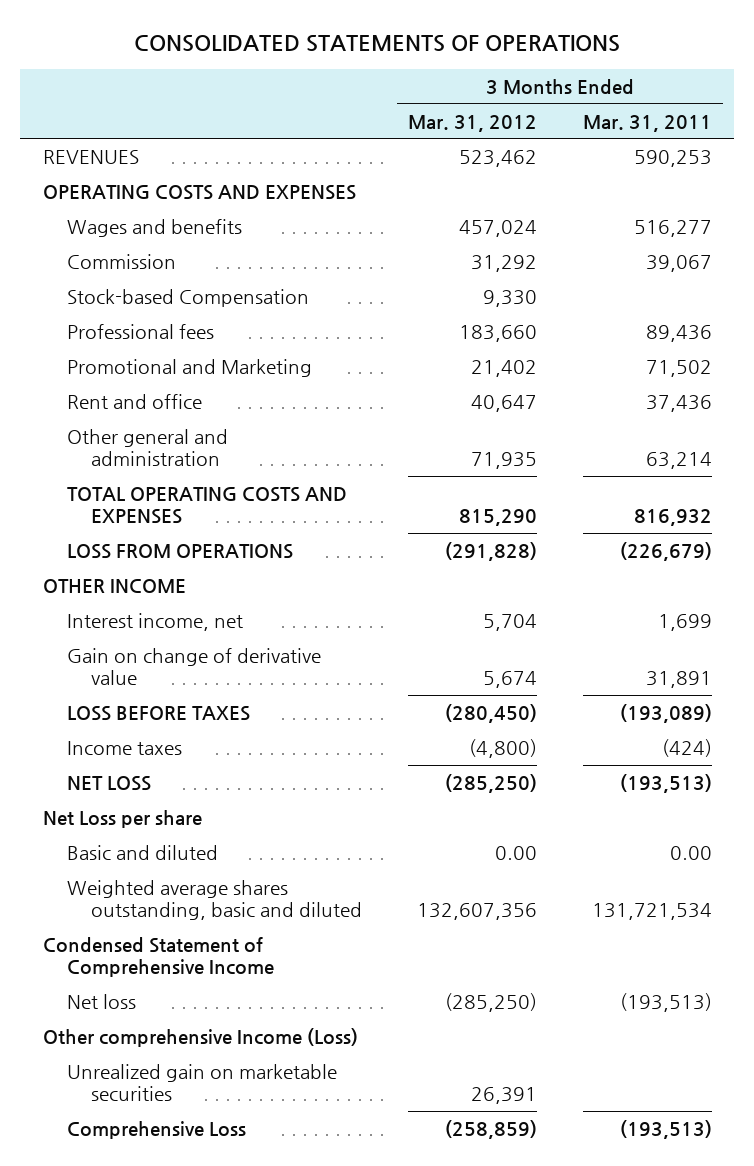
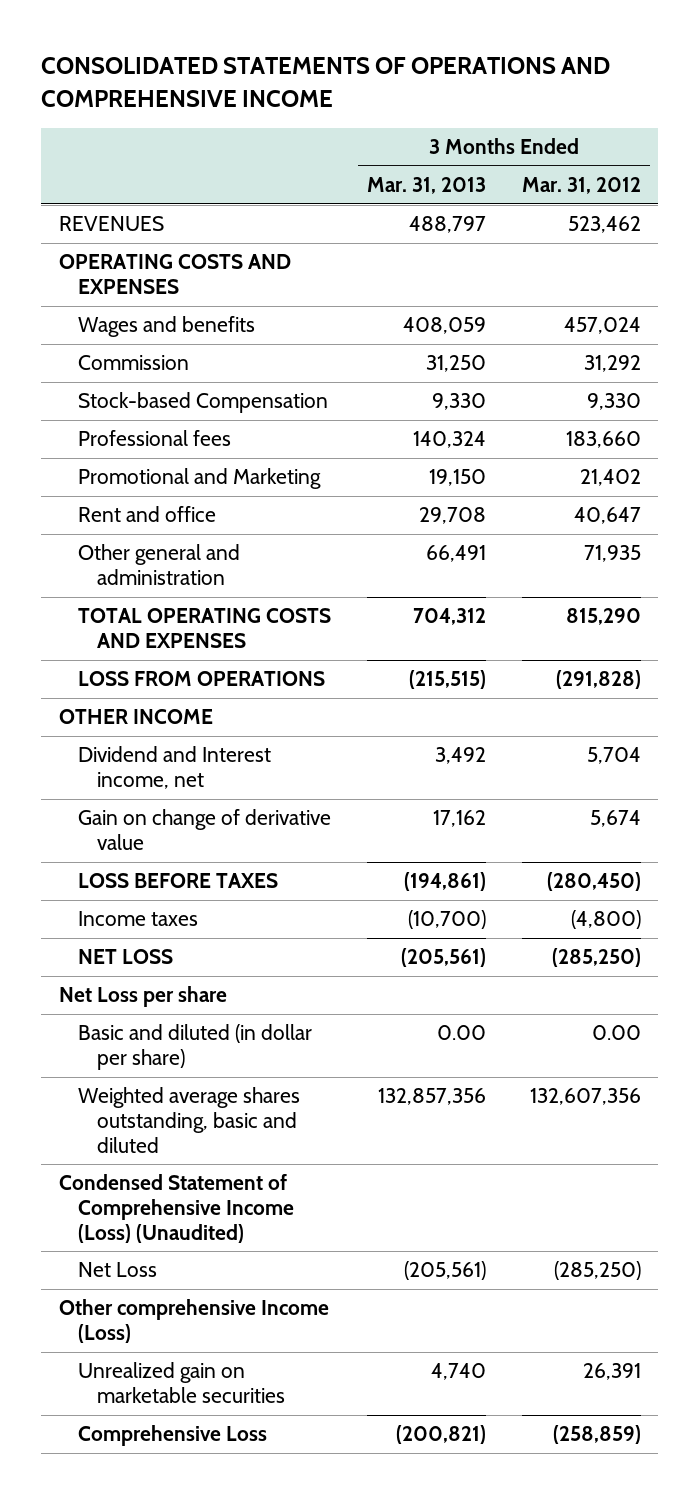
- CONSOLIDATED STATEMENTS OF OPERATIONS
+ CONSOLIDATED STATEMENTS OF OPERATIONS AND COMPREHENSIVE INCOME
- | 3 Months Ended Mar. 31, 2012 | 3 Months Ended Mar. 31, 2011
+ | 3 Months Ended Mar. 31, 2013 | 3 Months Ended Mar. 31, 2012
- Interest income, net | 5,704 | 1,699
+ Dividend and Interest income, net | 3,492 | 5,704
- Basic and diluted | 0.00 | 0.00
+ Basic and diluted (in dollar per share) | 0.00 | 0.00
- Condensed Statement of Comprehensive Income
- Net loss | (285,250) | (193,513)
+ Condensed Statement of Comprehensive Income (Loss) (Unaudited)
+ Net Loss | (205,561) | (285,250)

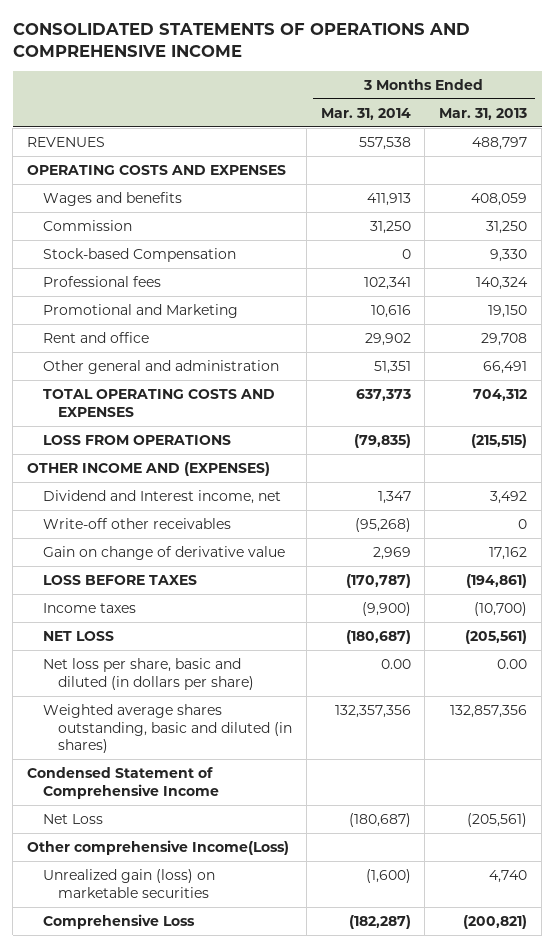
- | 3 Months Ended Mar. 31, 2013 | 3 Months Ended Mar. 31, 2012
+ | 3 Months Ended Mar. 31, 2014 | 3 Months Ended Mar. 31, 2013
- OTHER INCOME
+ OTHER INCOME AND (EXPENSES)
+ Write-off other receivables | (95,268) | 0
- Net Loss per share
- Basic and diluted (in dollar per share) | 0.00 | 0.00
- Weighted average shares outstanding, basic and diluted | 132,857,356 | 132,607,356
- Condensed Statement of Comprehensive Income (Loss) (Unaudited)
+ Net loss per share, basic and diluted (in dollars per share) | 0.00 | 0.00
+ Weighted average shares outstanding, basic and diluted (in shares) | 132,357,356 | 132,857,356
+ Condensed Statement of Comprehensive Income
- Other comprehensive Income (Loss)
- Unrealized gain on marketable securities | 4,740 | 26,391
+ Other comprehensive Income(Loss)
+ Unrealized gain (loss) on marketable securities | (1,600) | 4,740

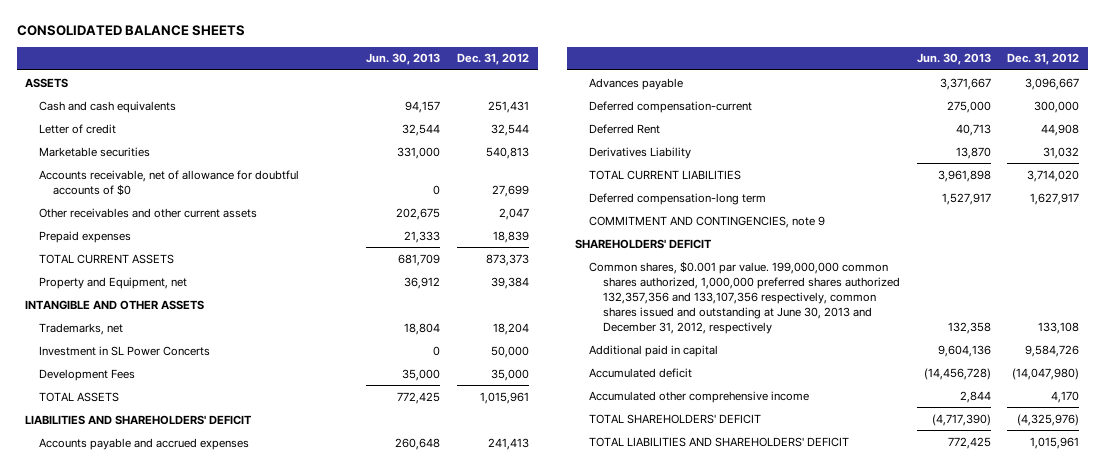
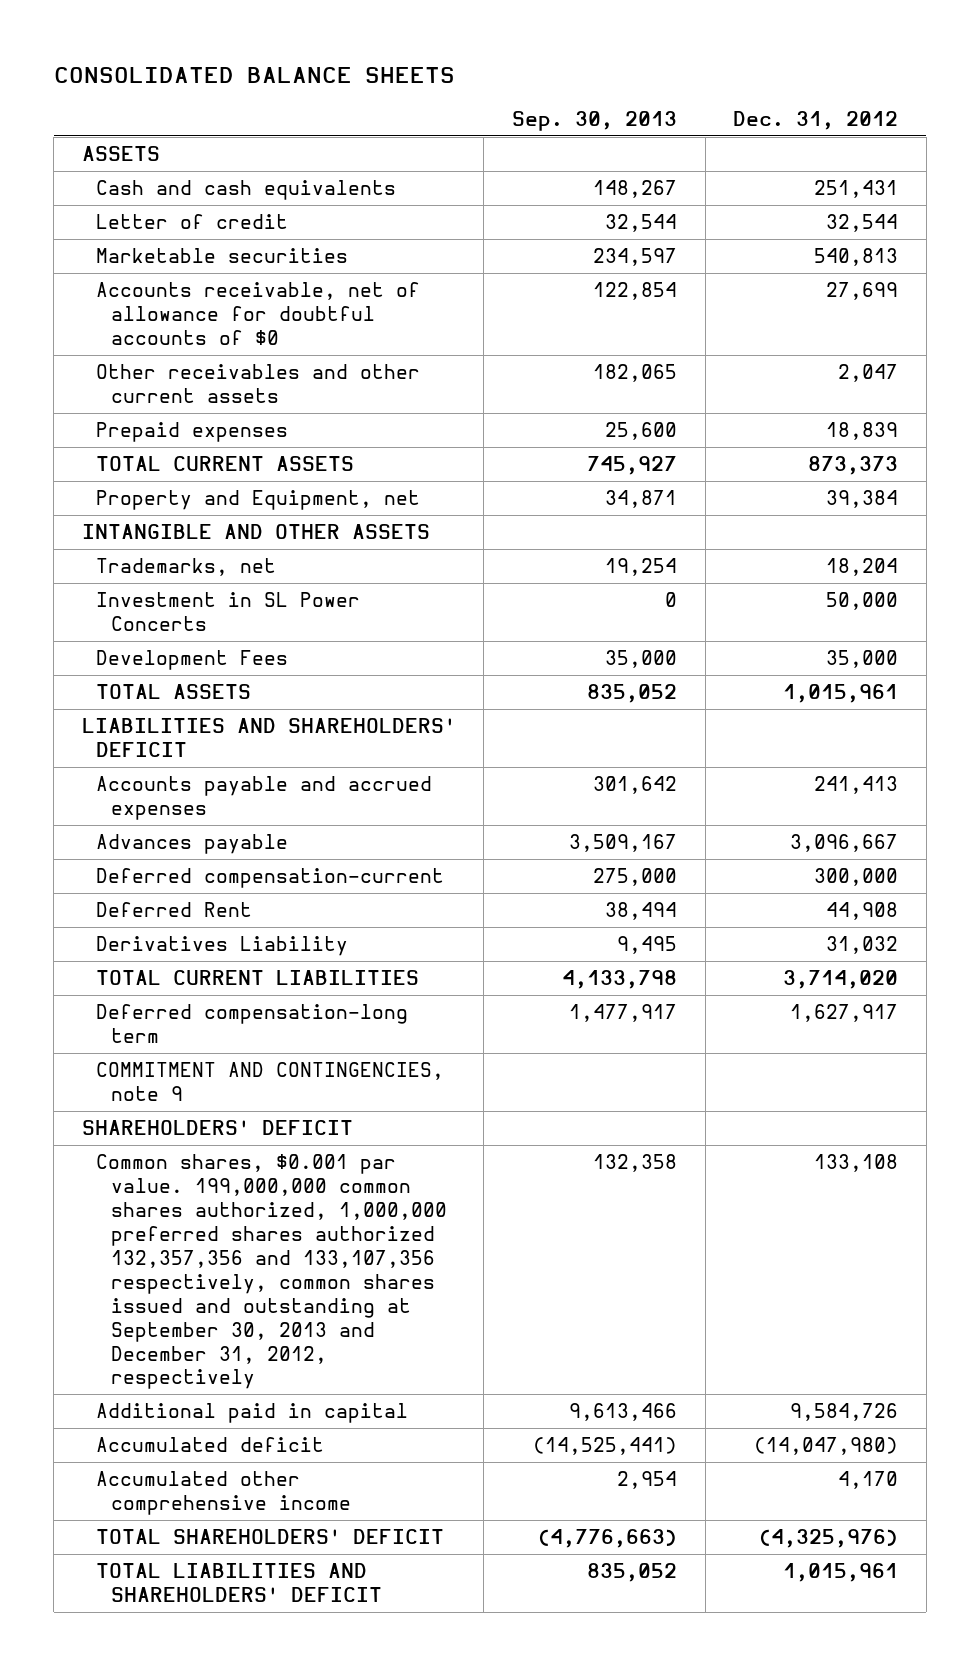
- | Jun. 30, 2013 | Dec. 31, 2012
+ | Sep. 30, 2013 | Dec. 31, 2012
- Common shares, $0.001 par value. 199,000,000 common shares authorized, 1,000,000 preferred shares authorized 132,357,356 and 133,107,356 respectively, common shares issued and outstanding at June 30, 2013 and December 31, 2012, respectively | 132,358 | 133,108
+ Common shares, $0.001 par value. 199,000,000 common shares authorized, 1,000,000 preferred shares authorized 132,357,356 and 133,107,356 respectively, common shares issued and outstanding at September 30, 2013 and December 31, 2012, respectively | 132,358 | 133,108

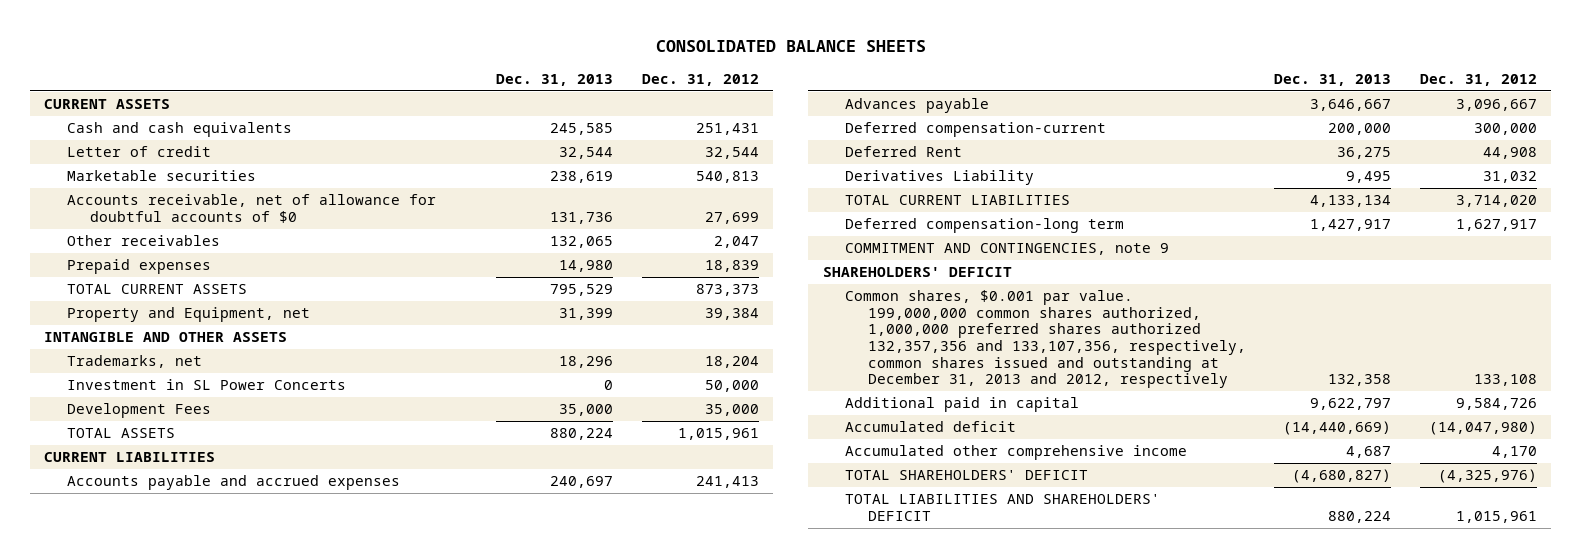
- | Sep. 30, 2013 | Dec. 31, 2012
+ | Dec. 31, 2013 | Dec. 31, 2012
- ASSETS
+ CURRENT ASSETS
- Other receivables and other current assets | 182,065 | 2,047
+ Other receivables | 132,065 | 2,047
- LIABILITIES AND SHAREHOLDERS' DEFICIT
+ CURRENT LIABILITIES
- Common shares, $0.001 par value. 199,000,000 common shares authorized, 1,000,000 preferred shares authorized 132,357,356 and 133,107,356 respectively, common shares issued and outstanding at September 30, 2013 and December 31, 2012, respectively | 132,358 | 133,108
+ Common shares, $0.001 par value. 199,000,000 common shares authorized, 1,000,000 preferred shares authorized 132,357,356 and 133,107,356, respectively, common shares issued and outstanding at December 31, 2013 and 2012, respectively | 132,358 | 133,108

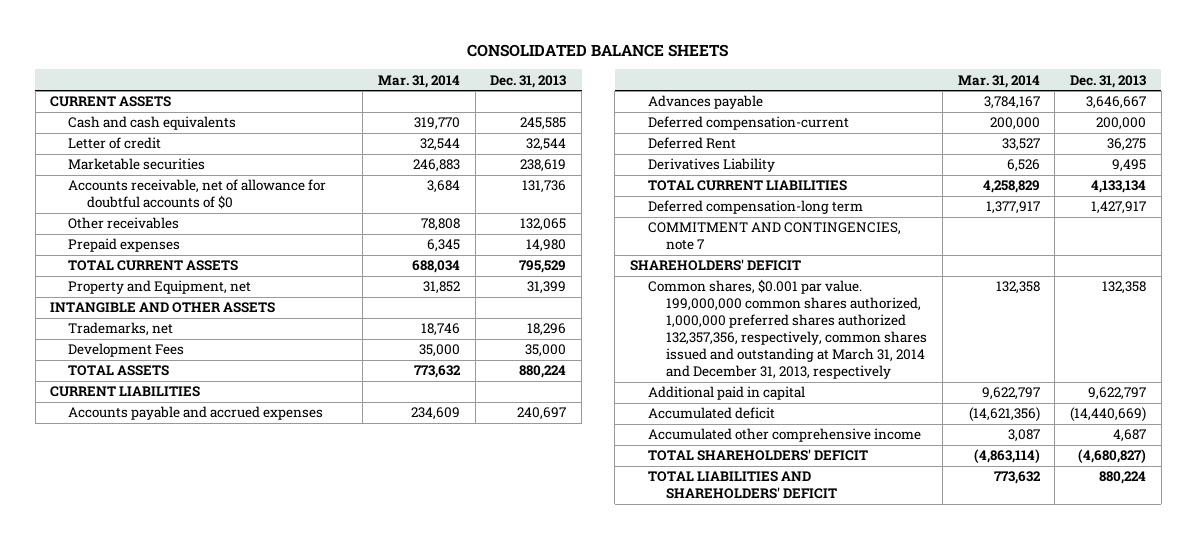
- | Dec. 31, 2013 | Dec. 31, 2012
+ | Mar. 31, 2014 | Dec. 31, 2013
- Investment in SL Power Concerts | 0 | 50,000
- COMMITMENT AND CONTINGENCIES, note 9
+ COMMITMENT AND CONTINGENCIES, note 7
- Common shares, $0.001 par value. 199,000,000 common shares authorized, 1,000,000 preferred shares authorized 132,357,356 and 133,107,356, respectively, common shares issued and outstanding at December 31, 2013 and 2012, respectively | 132,358 | 133,108
+ Common shares, $0.001 par value. 199,000,000 common shares authorized, 1,000,000 preferred shares authorized 132,357,356, respectively, common shares issued and outstanding at March 31, 2014 and December 31, 2013, respectively | 132,358 | 132,358

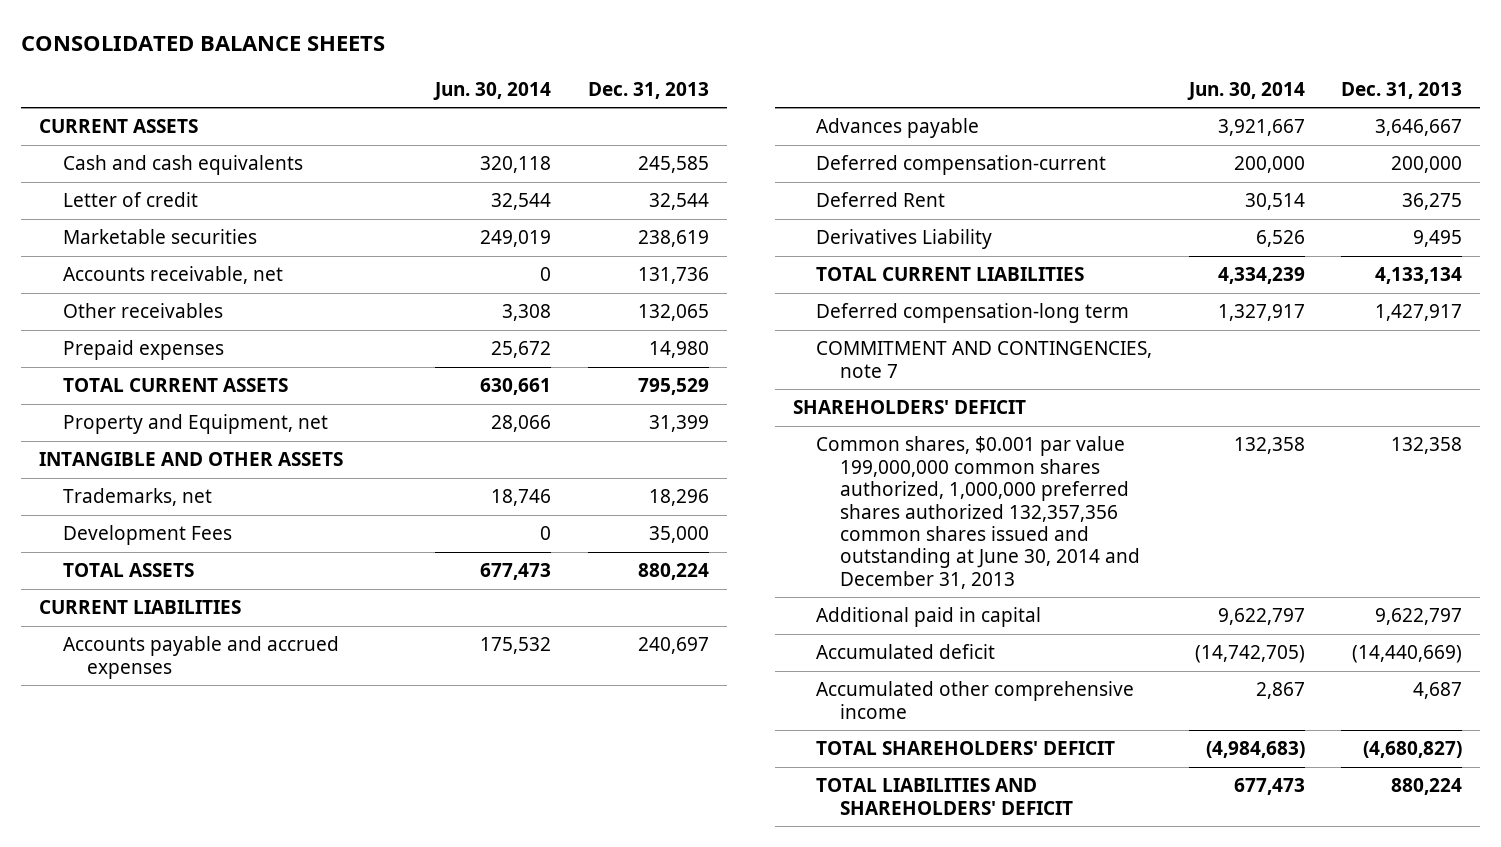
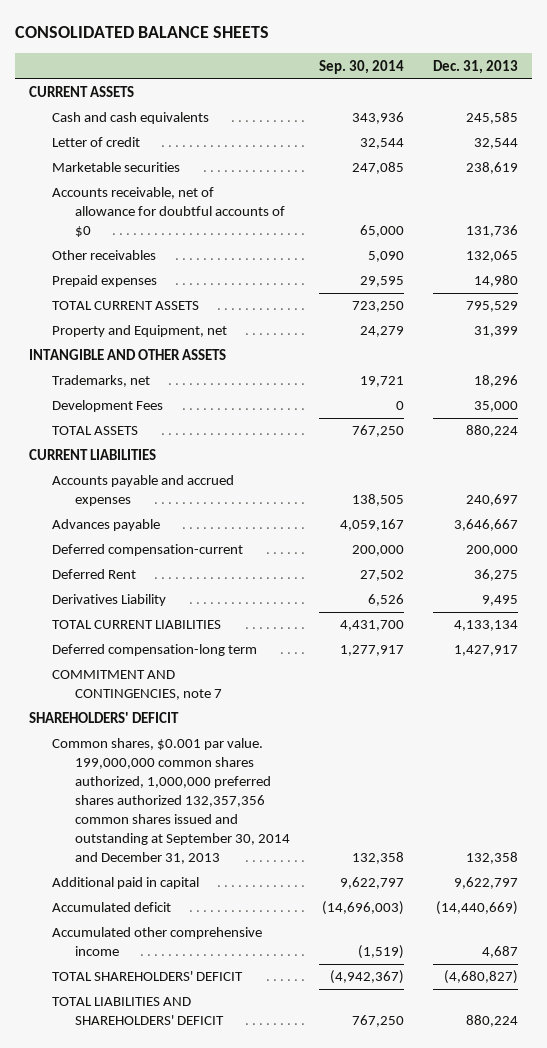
- | Jun. 30, 2014 | Dec. 31, 2013
+ | Sep. 30, 2014 | Dec. 31, 2013
- Accounts receivable, net | 0 | 131,736
+ Accounts receivable, net of allowance for doubtful accounts of $0 | 65,000 | 131,736
- Common shares, $0.001 par value 199,000,000 common shares authorized, 1,000,000 preferred shares authorized 132,357,356 common shares issued and outstanding at June 30, 2014 and December 31, 2013 | 132,358 | 132,358
+ Common shares, $0.001 par value. 199,000,000 common shares authorized, 1,000,000 preferred shares authorized 132,357,356 common shares issued and outstanding at September 30, 2014 and December 31, 2013 | 132,358 | 132,358

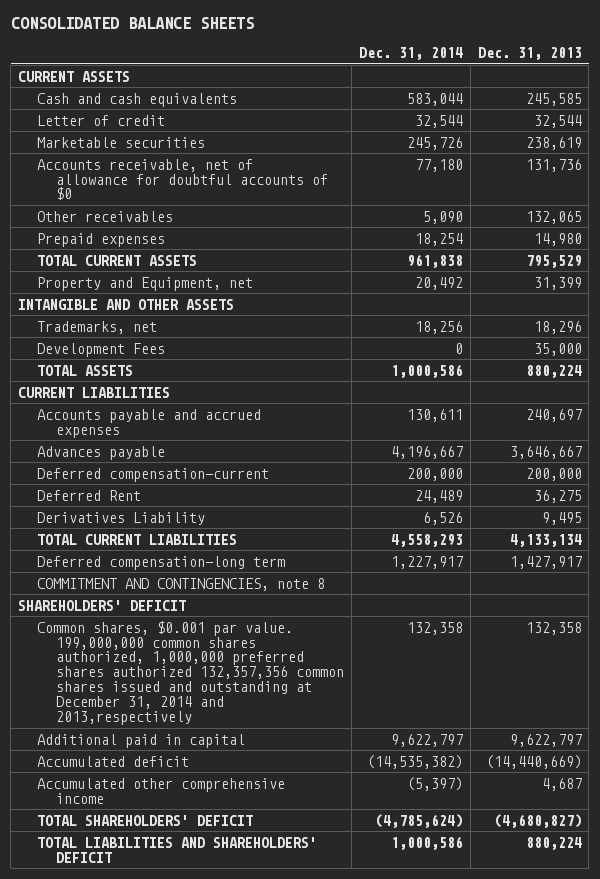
- | Sep. 30, 2014 | Dec. 31, 2013
+ | Dec. 31, 2014 | Dec. 31, 2013
- COMMITMENT AND CONTINGENCIES, note 7
+ COMMITMENT AND CONTINGENCIES, note 8
- Common shares, $0.001 par value. 199,000,000 common shares authorized, 1,000,000 preferred shares authorized 132,357,356 common shares issued and outstanding at September 30, 2014 and December 31, 2013 | 132,358 | 132,358
+ Common shares, $0.001 par value. 199,000,000 common shares authorized, 1,000,000 preferred shares authorized 132,357,356 common shares issued and outstanding at December 31, 2014 and 2013,respectively | 132,358 | 132,358

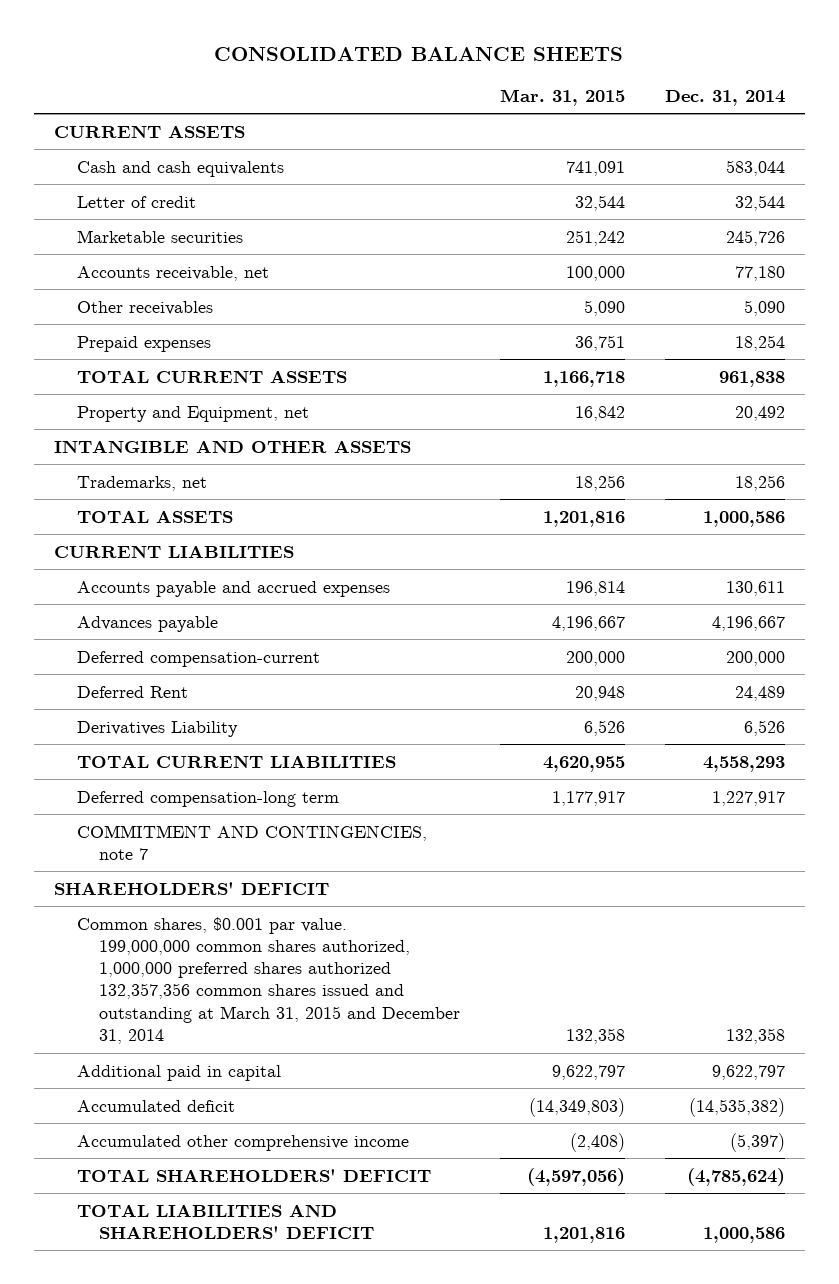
- | Dec. 31, 2014 | Dec. 31, 2013
+ | Mar. 31, 2015 | Dec. 31, 2014
- Accounts receivable, net of allowance for doubtful accounts of $0 | 77,180 | 131,736
+ Accounts receivable, net | 100,000 | 77,180
- Development Fees | 0 | 35,000
- COMMITMENT AND CONTINGENCIES, note 8
+ COMMITMENT AND CONTINGENCIES, note 7
- Common shares, $0.001 par value. 199,000,000 common shares authorized, 1,000,000 preferred shares authorized 132,357,356 common shares issued and outstanding at December 31, 2014 and 2013,respectively | 132,358 | 132,358
+ Common shares, $0.001 par value. 199,000,000 common shares authorized, 1,000,000 preferred shares authorized 132,357,356 common shares issued and outstanding at March 31, 2015 and December 31, 2014 | 132,358 | 132,358

